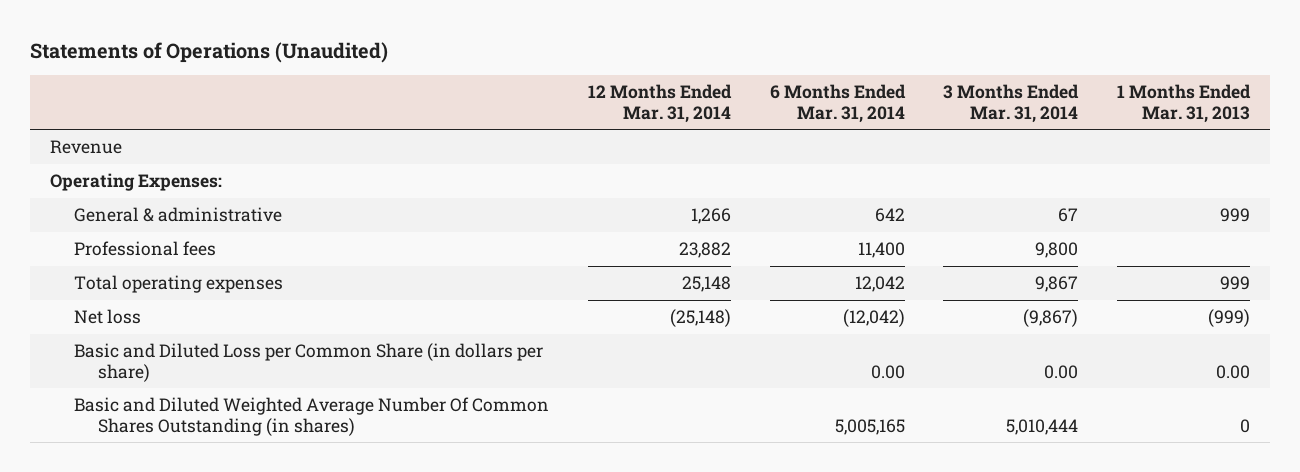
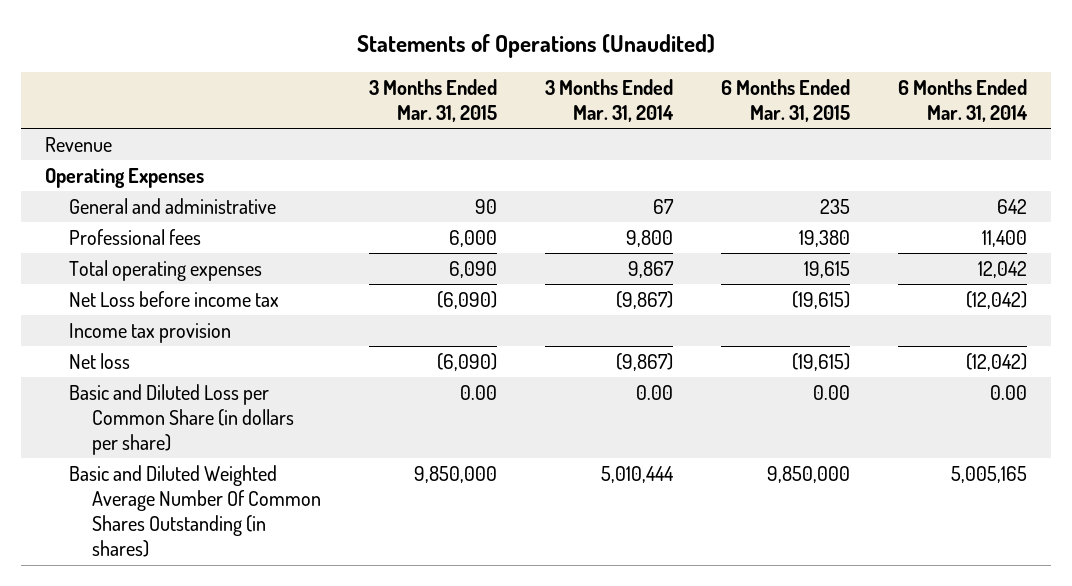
- | 12 Months Ended Mar. 31, 2014 | 6 Months Ended Mar. 31, 2014 | 3 Months Ended Mar. 31, 2014 | 1 Months Ended Mar. 31, 2013
+ | 3 Months Ended Mar. 31, 2015 | 3 Months Ended Mar. 31, 2014 | 6 Months Ended Mar. 31, 2015 | 6 Months Ended Mar. 31, 2014
- Operating Expenses:
- General & administrative | 1,266 | 642 | 67 | 999
+ Operating Expenses
+ General and administrative | 90 | 67 | 235 | 642
+ Net Loss before income tax | (6,090) | (9,867) | (19,615) | (12,042)
+ Income tax provision

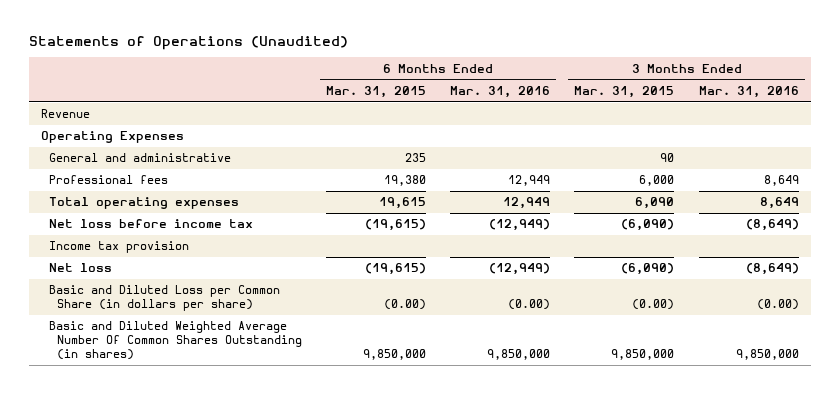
- | 3 Months Ended Mar. 31, 2015 | 3 Months Ended Mar. 31, 2014 | 6 Months Ended Mar. 31, 2015 | 6 Months Ended Mar. 31, 2014
+ | 6 Months Ended Mar. 31, 2015 | 6 Months Ended Mar. 31, 2016 | 3 Months Ended Mar. 31, 2015 | 3 Months Ended Mar. 31, 2016
- Net Loss before income tax | (6,090) | (9,867) | (19,615) | (12,042)
+ Net loss before income tax | (19,615) | (12,949) | (6,090) | (8,649)
- Basic and Diluted Loss per Common Share (in dollars per share) | 0.00 | 0.00 | 0.00 | 0.00
+ Basic and Diluted Loss per Common Share (in dollars per share) | (0.00) | (0.00) | (0.00) | (0.00)

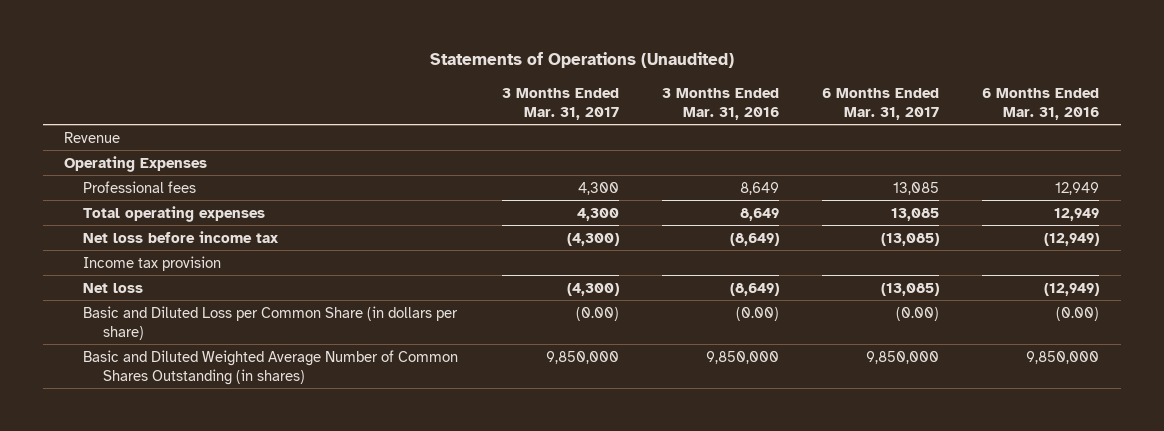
- | 6 Months Ended Mar. 31, 2015 | 6 Months Ended Mar. 31, 2016 | 3 Months Ended Mar. 31, 2015 | 3 Months Ended Mar. 31, 2016
+ | 3 Months Ended Mar. 31, 2017 | 3 Months Ended Mar. 31, 2016 | 6 Months Ended Mar. 31, 2017 | 6 Months Ended Mar. 31, 2016
- General and administrative | 235 | | 90 |
- Basic and Diluted Weighted Average Number Of Common Shares Outstanding (in shares) | 9,850,000 | 9,850,000 | 9,850,000 | 9,850,000
+ Basic and Diluted Weighted Average Number of Common Shares Outstanding (in shares) | 9,850,000 | 9,850,000 | 9,850,000 | 9,850,000

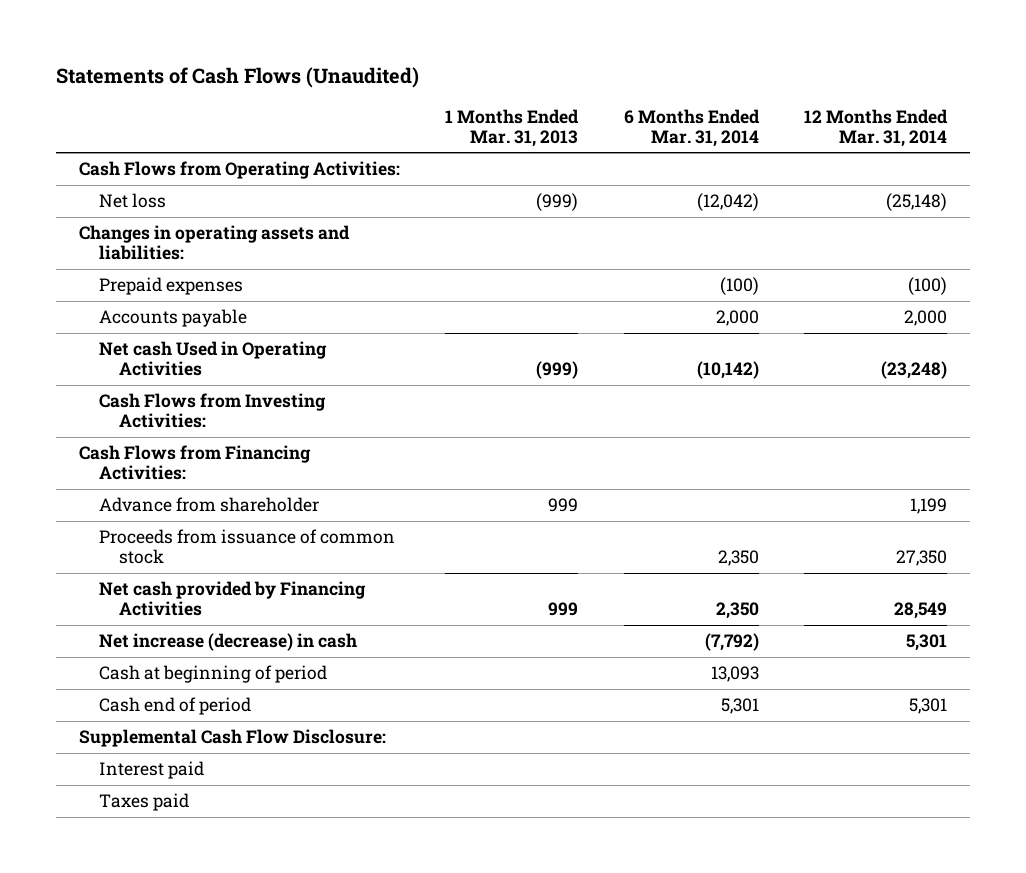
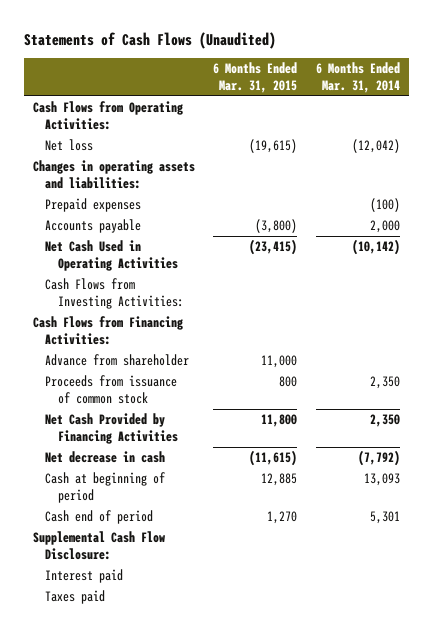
- | 1 Months Ended Mar. 31, 2013 | 6 Months Ended Mar. 31, 2014 | 12 Months Ended Mar. 31, 2014
+ | 6 Months Ended Mar. 31, 2015 | 6 Months Ended Mar. 31, 2014
- Net cash Used in Operating Activities | (999) | (10,142) | (23,248)
+ Net Cash Used in Operating Activities | (23,415) | (10,142)
- Net cash provided by Financing Activities | 999 | 2,350 | 28,549
- Net increase (decrease) in cash | | (7,792) | 5,301
+ Net Cash Provided by Financing Activities | 11,800 | 2,350
+ Net decrease in cash | (11,615) | (7,792)

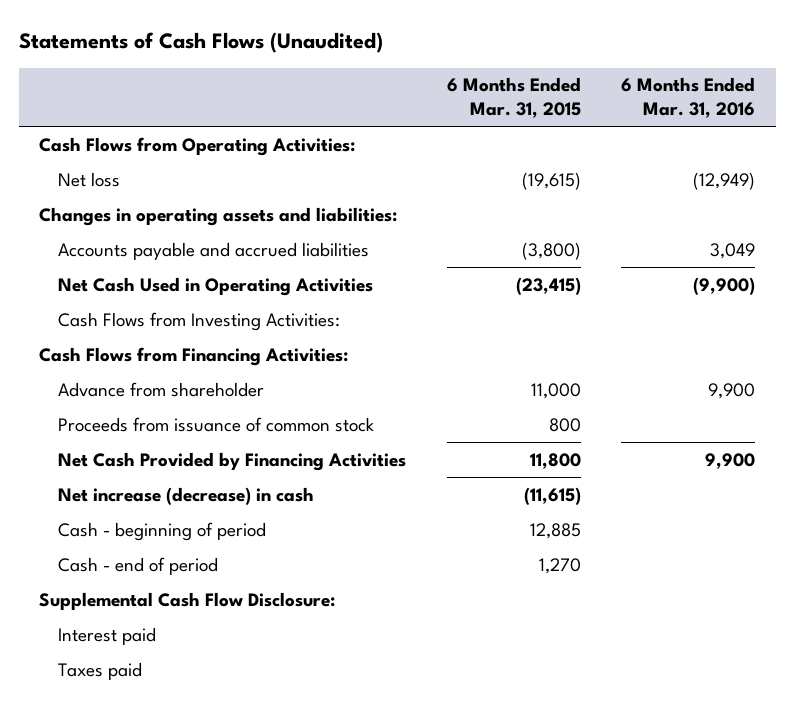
- | 6 Months Ended Mar. 31, 2015 | 6 Months Ended Mar. 31, 2014
+ | 6 Months Ended Mar. 31, 2015 | 6 Months Ended Mar. 31, 2016
- Prepaid expenses | | (100)
- Accounts payable | (3,800) | 2,000
+ Accounts payable and accrued liabilities | (3,800) | 3,049
- Net decrease in cash | (11,615) | (7,792)
- Cash at beginning of period | 12,885 | 13,093
- Cash end of period | 1,270 | 5,301
+ Net increase (decrease) in cash | (11,615) |
+ Cash - beginning of period | 12,885 |
+ Cash - end of period | 1,270 |

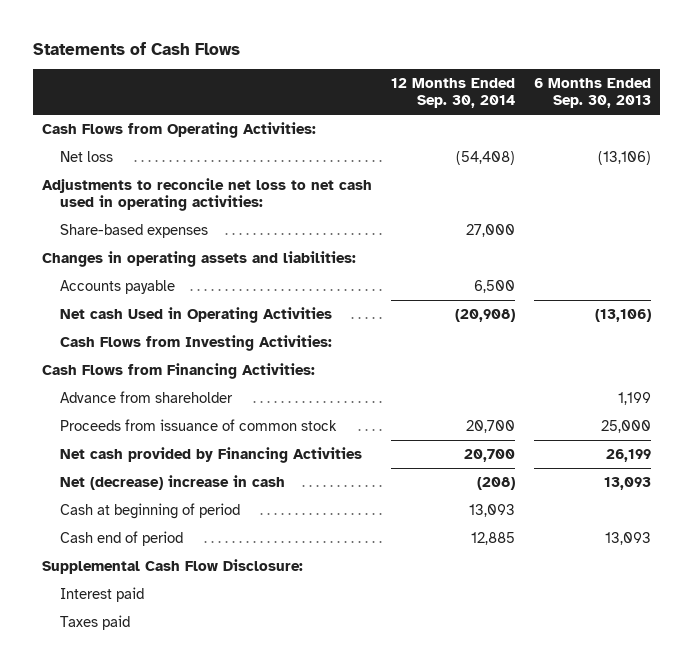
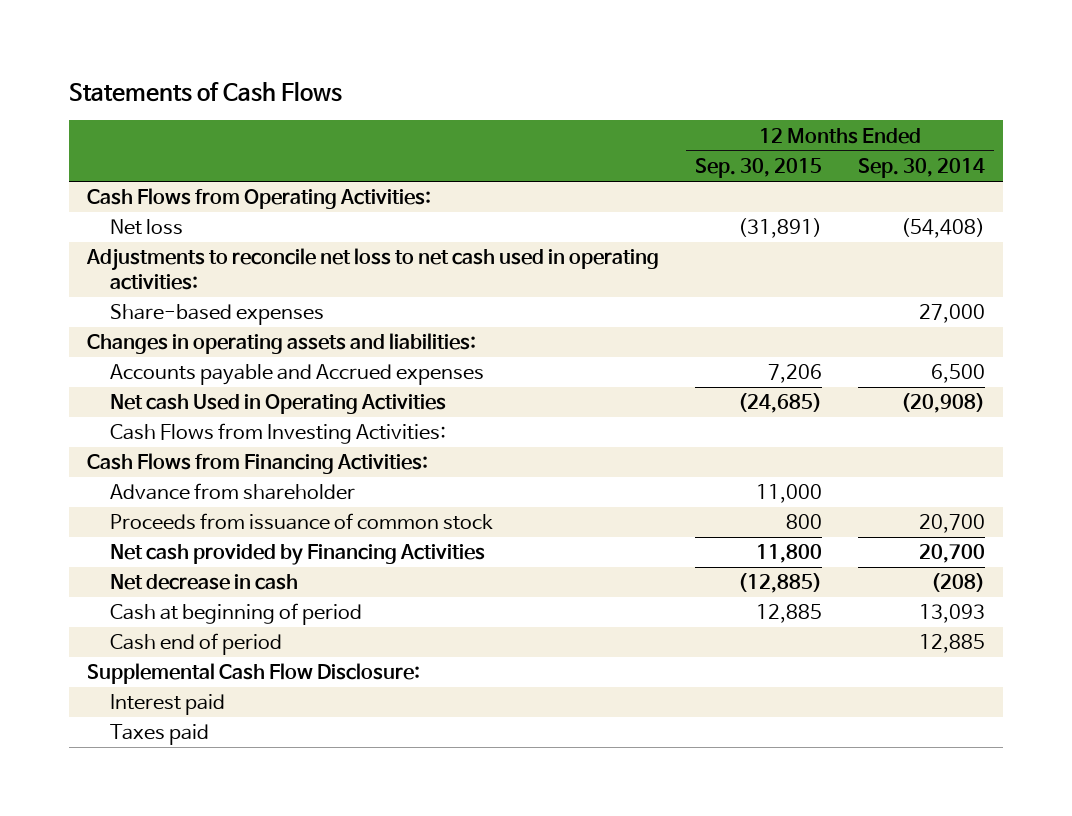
- | 12 Months Ended Sep. 30, 2014 | 6 Months Ended Sep. 30, 2013
+ | 12 Months Ended Sep. 30, 2015 | 12 Months Ended Sep. 30, 2014
- Accounts payable | 6,500 |
+ Accounts payable and Accrued expenses | 7,206 | 6,500
- Net (decrease) increase in cash | (208) | 13,093
+ Net decrease in cash | (12,885) | (208)

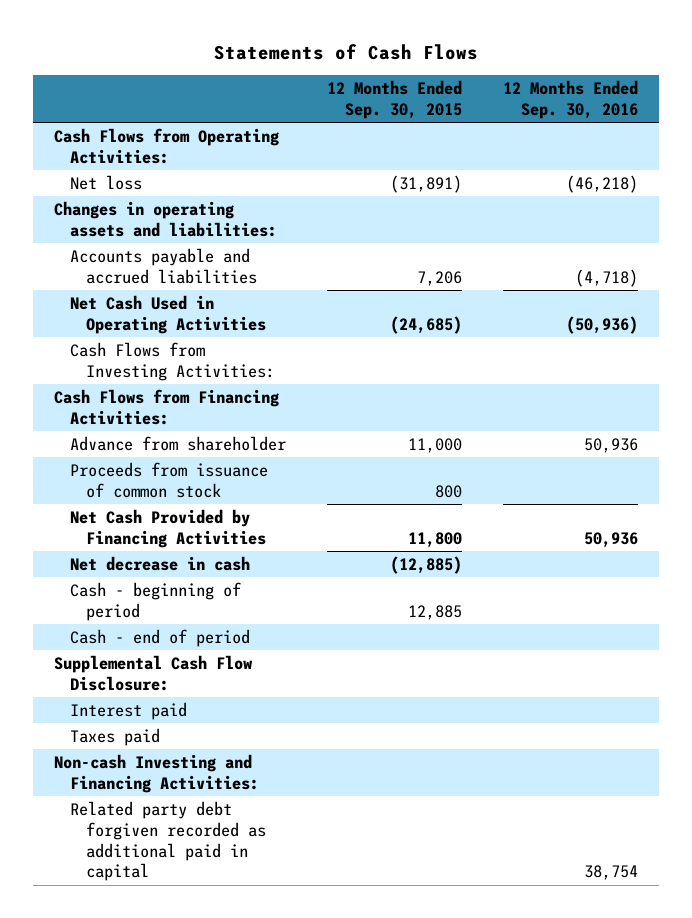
- | 12 Months Ended Sep. 30, 2015 | 12 Months Ended Sep. 30, 2014
+ | 12 Months Ended Sep. 30, 2015 | 12 Months Ended Sep. 30, 2016
- Adjustments to reconcile net loss to net cash used in operating activities:
- Share-based expenses | | 27,000
- Accounts payable and Accrued expenses | 7,206 | 6,500
- Net cash Used in Operating Activities | (24,685) | (20,908)
+ Accounts payable and accrued liabilities | 7,206 | (4,718)
+ Net Cash Used in Operating Activities | (24,685) | (50,936)
- Net cash provided by Financing Activities | 11,800 | 20,700
+ Net Cash Provided by Financing Activities | 11,800 | 50,936
- Cash at beginning of period | 12,885 | 13,093
- Cash end of period | | 12,885
+ Cash - beginning of period | 12,885 |
+ Cash - end of period
+ Non-cash Investing and Financing Activities:
+ Related party debt forgiven recorded as additional paid in capital | | 38,754

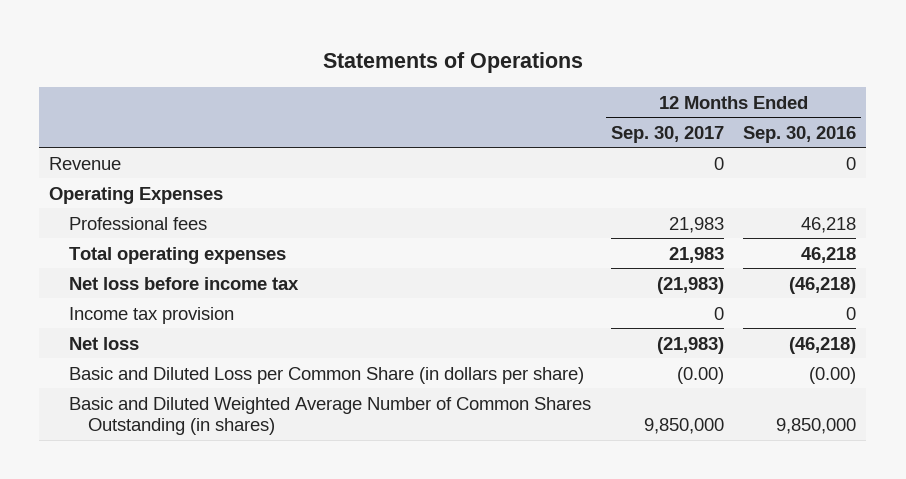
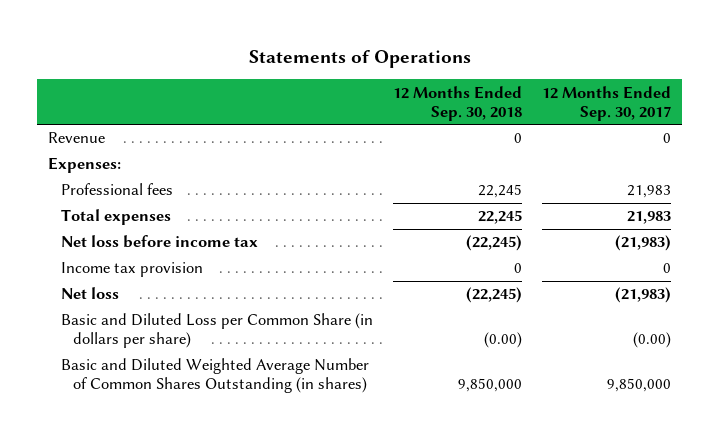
- | 12 Months Ended Sep. 30, 2017 | 12 Months Ended Sep. 30, 2016
+ | 12 Months Ended Sep. 30, 2018 | 12 Months Ended Sep. 30, 2017
- Operating Expenses
+ Expenses:
- Total operating expenses | 21,983 | 46,218
+ Total expenses | 22,245 | 21,983

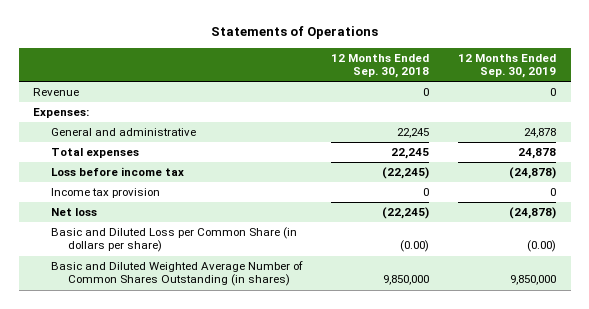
- | 12 Months Ended Sep. 30, 2018 | 12 Months Ended Sep. 30, 2017
+ | 12 Months Ended Sep. 30, 2018 | 12 Months Ended Sep. 30, 2019
- Professional fees | 22,245 | 21,983
+ General and administrative | 22,245 | 24,878
- Net loss before income tax | (22,245) | (21,983)
+ Loss before income tax | (22,245) | (24,878)

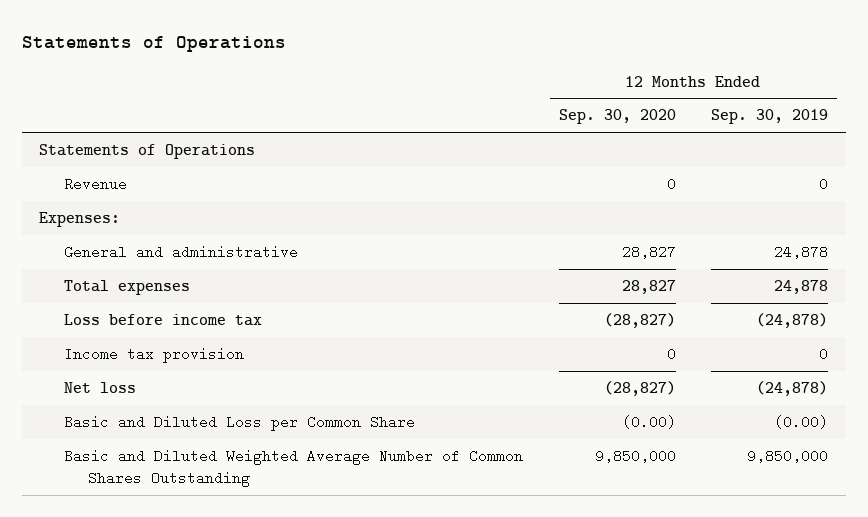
- | 12 Months Ended Sep. 30, 2018 | 12 Months Ended Sep. 30, 2019
+ | 12 Months Ended Sep. 30, 2020 | 12 Months Ended Sep. 30, 2019
+ Statements of Operations
- Basic and Diluted Loss per Common Share (in dollars per share) | (0.00) | (0.00)
- Basic and Diluted Weighted Average Number of Common Shares Outstanding (in shares) | 9,850,000 | 9,850,000
+ Basic and Diluted Loss per Common Share | (0.00) | (0.00)
+ Basic and Diluted Weighted Average Number of Common Shares Outstanding | 9,850,000 | 9,850,000

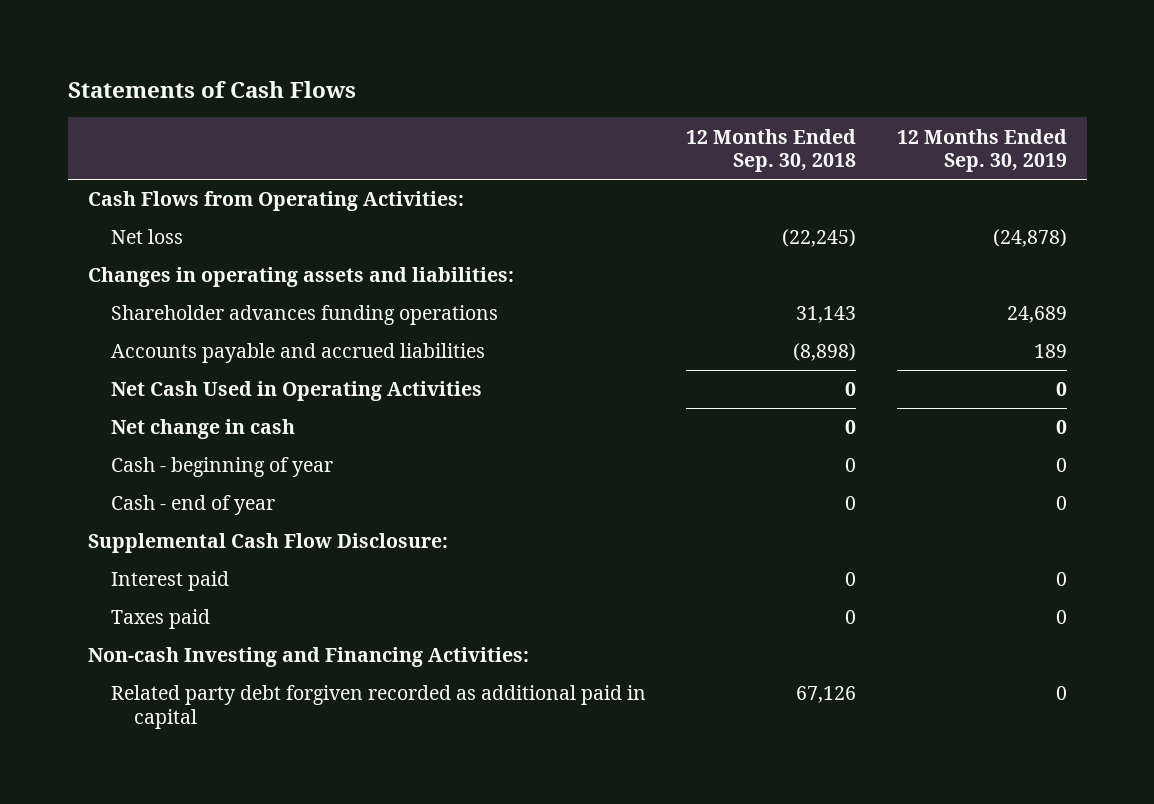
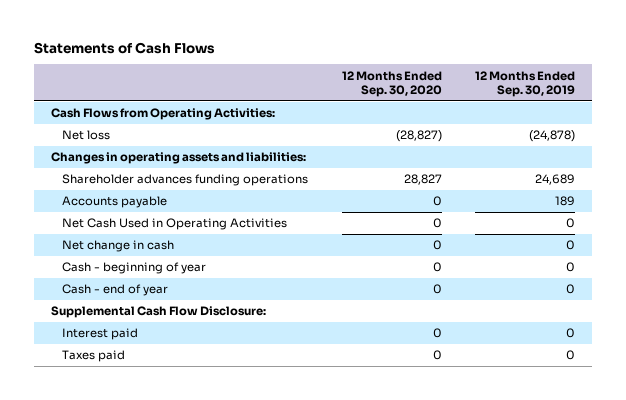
- | 12 Months Ended Sep. 30, 2018 | 12 Months Ended Sep. 30, 2019
+ | 12 Months Ended Sep. 30, 2020 | 12 Months Ended Sep. 30, 2019
- Accounts payable and accrued liabilities | (8,898) | 189
+ Accounts payable | 0 | 189
- Non-cash Investing and Financing Activities:
- Related party debt forgiven recorded as additional paid in capital | 67,126 | 0

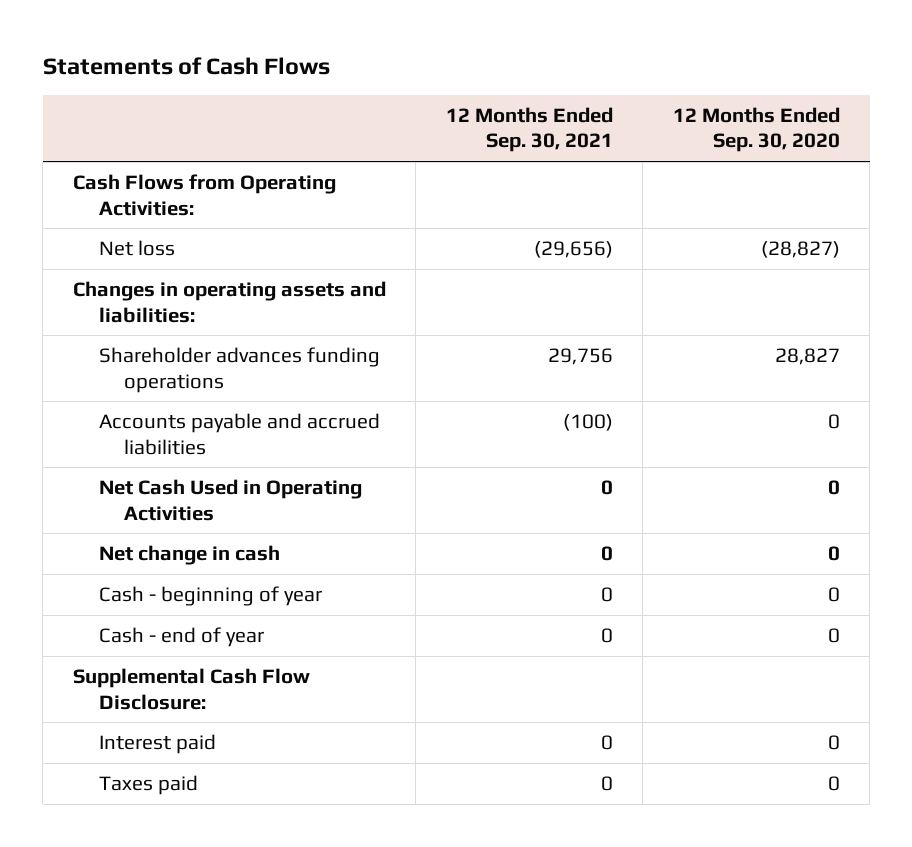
- | 12 Months Ended Sep. 30, 2020 | 12 Months Ended Sep. 30, 2019
+ | 12 Months Ended Sep. 30, 2021 | 12 Months Ended Sep. 30, 2020
- Accounts payable | 0 | 189
+ Accounts payable and accrued liabilities | (100) | 0

